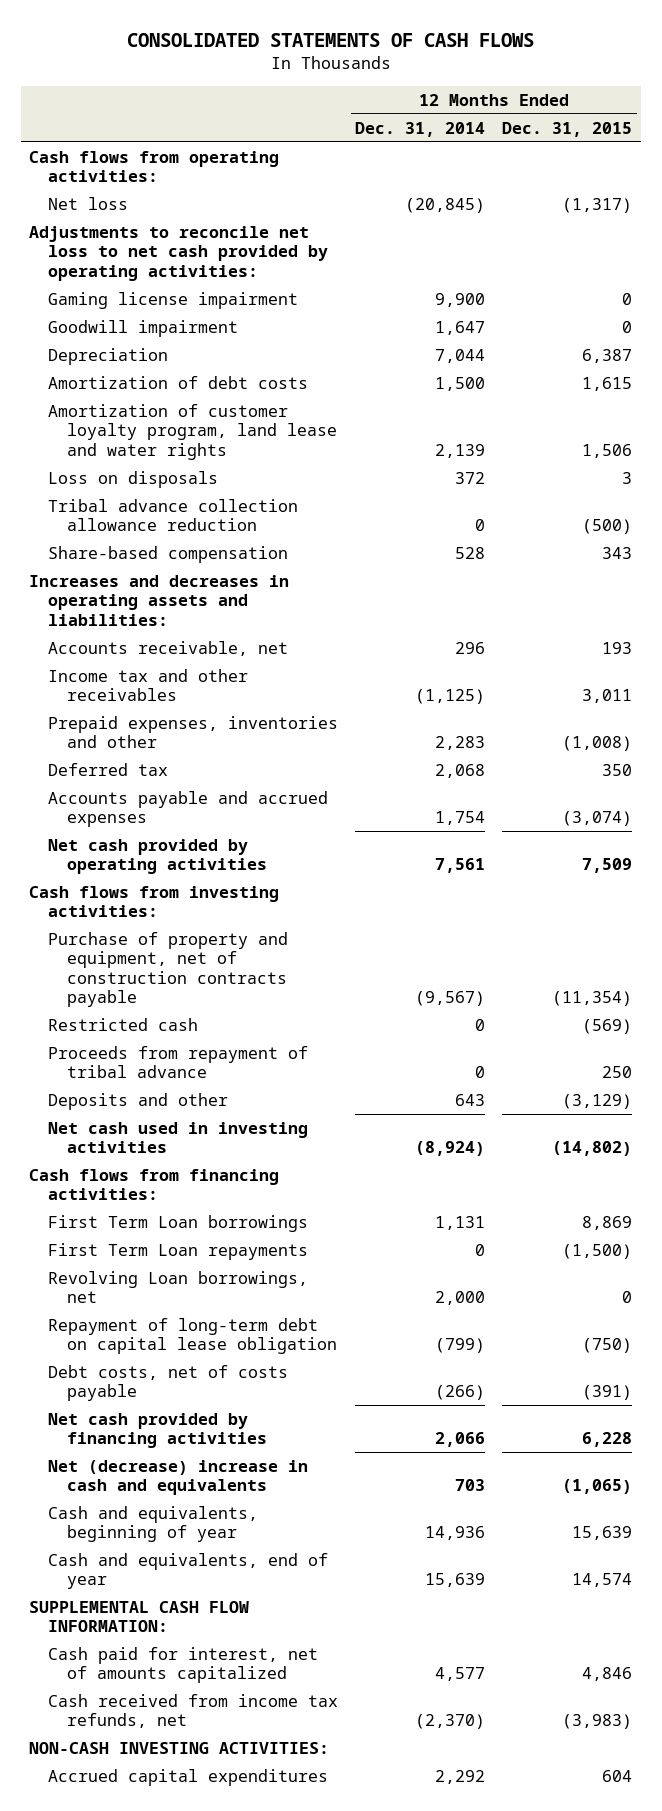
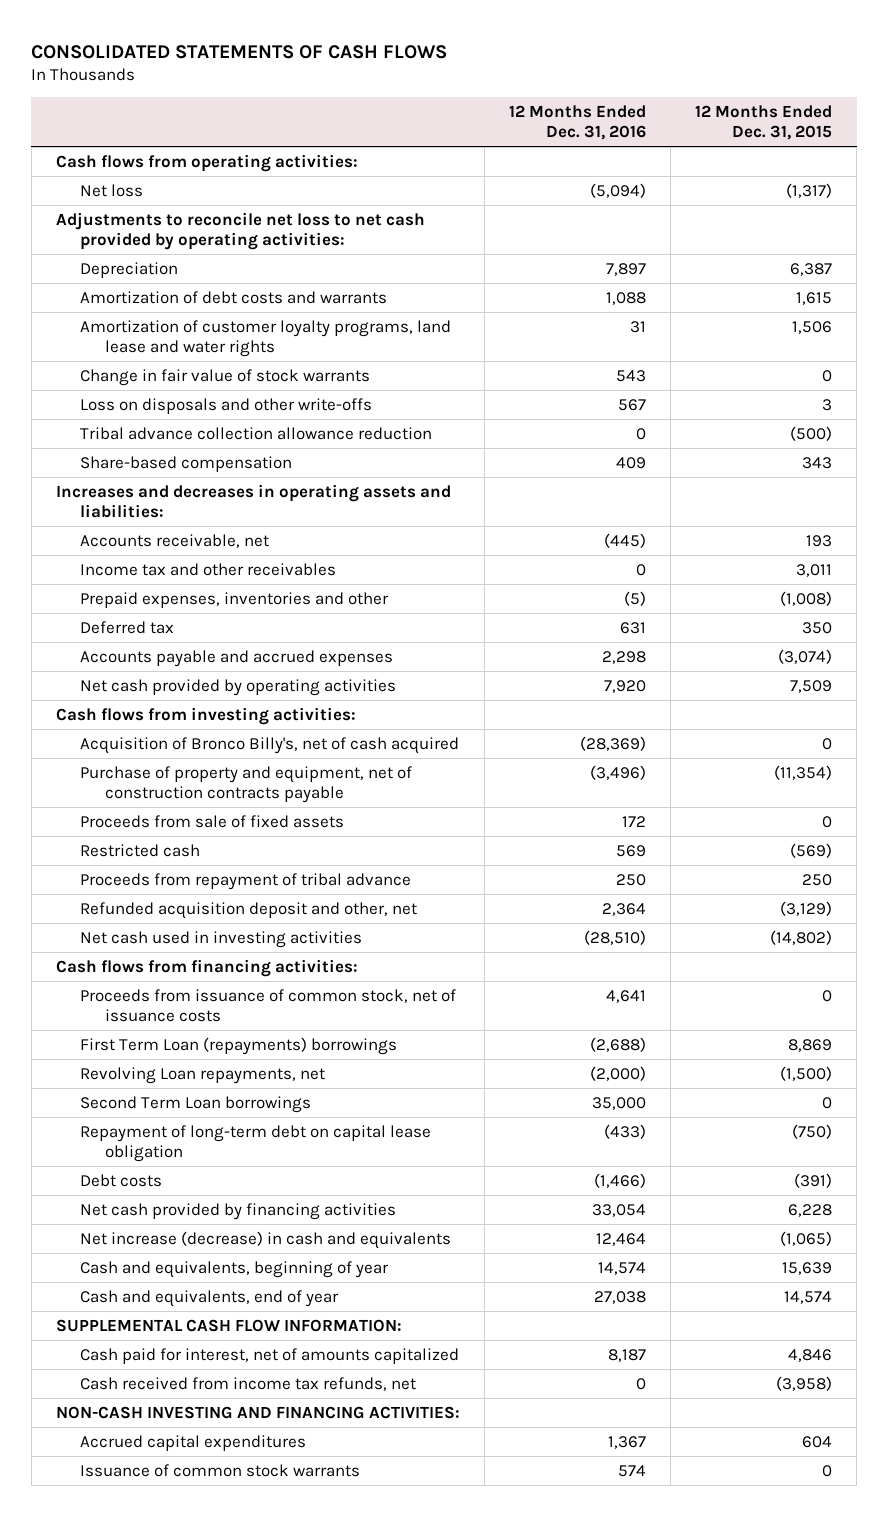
- | 12 Months Ended Dec. 31, 2014 | 12 Months Ended Dec. 31, 2015
+ | 12 Months Ended Dec. 31, 2016 | 12 Months Ended Dec. 31, 2015
- Gaming license impairment | 9,900 | 0
- Goodwill impairment | 1,647 | 0
- Amortization of debt costs | 1,500 | 1,615
- Amortization of customer loyalty program, land lease and water rights | 2,139 | 1,506
- Loss on disposals | 372 | 3
+ Amortization of debt costs and warrants | 1,088 | 1,615
+ Amortization of customer loyalty programs, land lease and water rights | 31 | 1,506
+ Change in fair value of stock warrants | 543 | 0
+ Loss on disposals and other write-offs | 567 | 3
+ Acquisition of Bronco Billy's, net of cash acquired | (28,369) | 0
+ Proceeds from sale of fixed assets | 172 | 0
- Deposits and other | 643 | (3,129)
+ Refunded acquisition deposit and other, net | 2,364 | (3,129)
- First Term Loan borrowings | 1,131 | 8,869
- First Term Loan repayments | 0 | (1,500)
- Revolving Loan borrowings, net | 2,000 | 0
+ Proceeds from issuance of common stock, net of issuance costs | 4,641 | 0
+ First Term Loan (repayments) borrowings | (2,688) | 8,869
+ Revolving Loan repayments, net | (2,000) | (1,500)
+ Second Term Loan borrowings | 35,000 | 0
- Debt costs, net of costs payable | (266) | (391)
+ Debt costs | (1,466) | (391)
- Net (decrease) increase in cash and equivalents | 703 | (1,065)
+ Net increase (decrease) in cash and equivalents | 12,464 | (1,065)
- Cash received from income tax refunds, net | (2,370) | (3,983)
- NON-CASH INVESTING ACTIVITIES:
+ Cash received from income tax refunds, net | 0 | (3,958)
+ NON-CASH INVESTING AND FINANCING ACTIVITIES:
+ Issuance of common stock warrants | 574 | 0

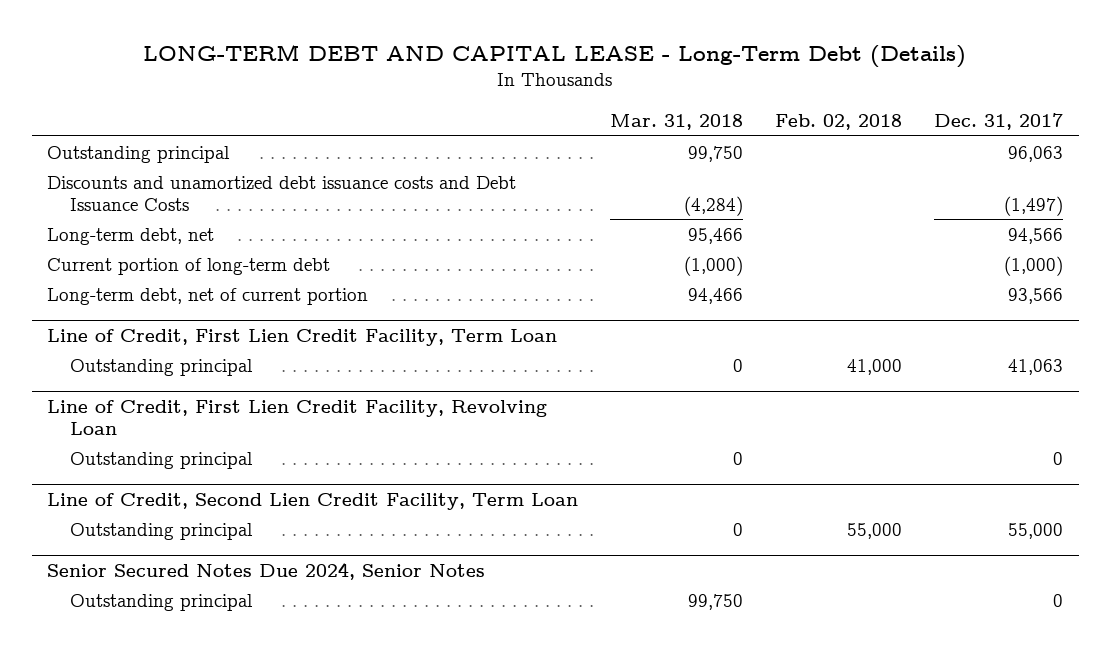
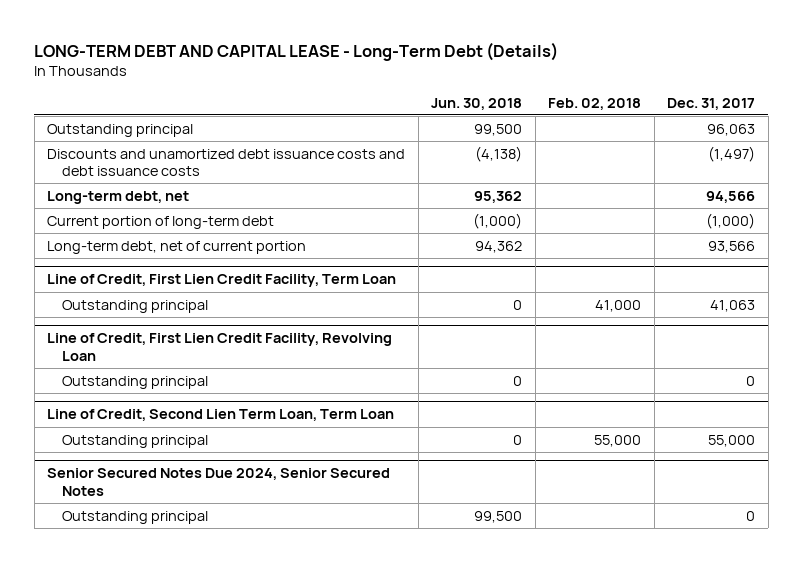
- | Mar. 31, 2018 | Feb. 02, 2018 | Dec. 31, 2017
+ | Jun. 30, 2018 | Feb. 02, 2018 | Dec. 31, 2017
- Discounts and unamortized debt issuance costs and Debt Issuance Costs | (4,284) | | (1,497)
+ Discounts and unamortized debt issuance costs and debt issuance costs | (4,138) | | (1,497)
- Line of Credit, Second Lien Credit Facility, Term Loan
+ Line of Credit, Second Lien Term Loan, Term Loan
- Senior Secured Notes Due 2024, Senior Notes
+ Senior Secured Notes Due 2024, Senior Secured Notes

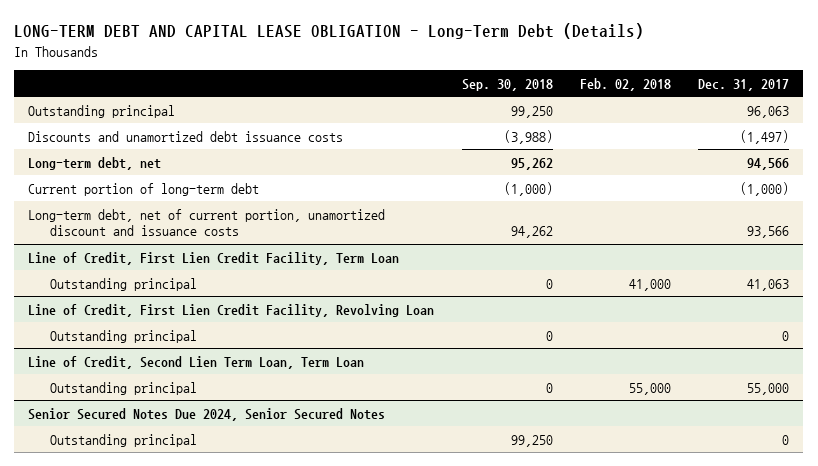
- LONG-TERM DEBT AND CAPITAL LEASE - Long-Term Debt (Details)
+ LONG-TERM DEBT AND CAPITAL LEASE OBLIGATION - Long-Term Debt (Details)
- | Jun. 30, 2018 | Feb. 02, 2018 | Dec. 31, 2017
+ | Sep. 30, 2018 | Feb. 02, 2018 | Dec. 31, 2017
- Discounts and unamortized debt issuance costs and debt issuance costs | (4,138) | | (1,497)
+ Discounts and unamortized debt issuance costs | (3,988) | | (1,497)
- Long-term debt, net of current portion | 94,362 | | 93,566
+ Long-term debt, net of current portion, unamortized discount and issuance costs | 94,262 | | 93,566

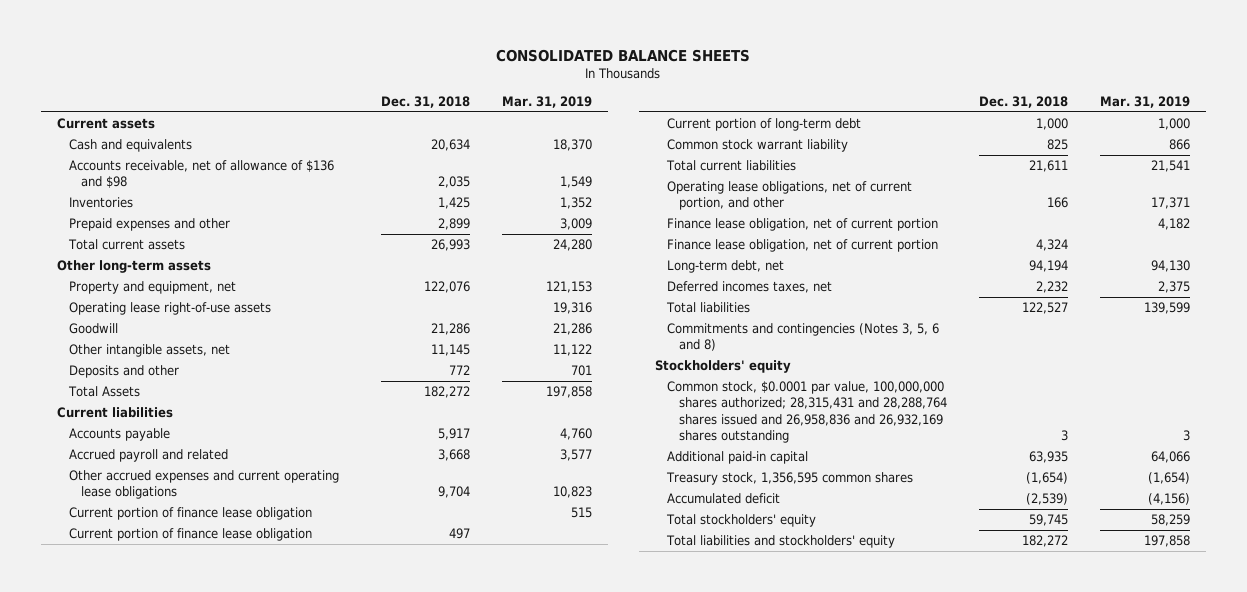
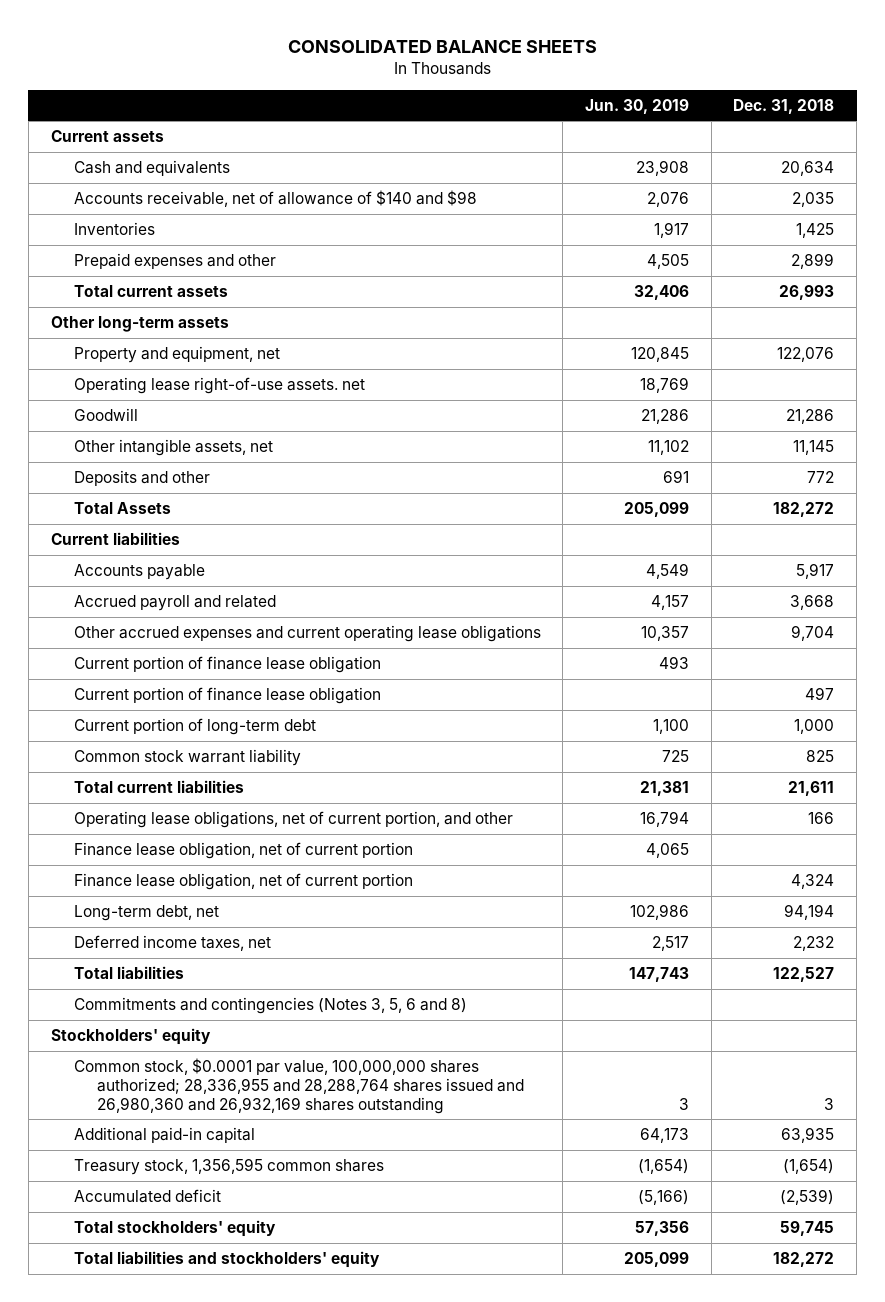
- | Dec. 31, 2018 | Mar. 31, 2019
+ | Jun. 30, 2019 | Dec. 31, 2018
- Accounts receivable, net of allowance of $136 and $98 | 2,035 | 1,549
+ Accounts receivable, net of allowance of $140 and $98 | 2,076 | 2,035
- Operating lease right-of-use assets | | 19,316
+ Operating lease right-of-use assets. net | 18,769 |
- Deferred incomes taxes, net | 2,232 | 2,375
+ Deferred income taxes, net | 2,517 | 2,232
- Common stock, $0.0001 par value, 100,000,000 shares authorized; 28,315,431 and 28,288,764 shares issued and 26,958,836 and 26,932,169 shares outstanding | 3 | 3
+ Common stock, $0.0001 par value, 100,000,000 shares authorized; 28,336,955 and 28,288,764 shares issued and 26,980,360 and 26,932,169 shares outstanding | 3 | 3

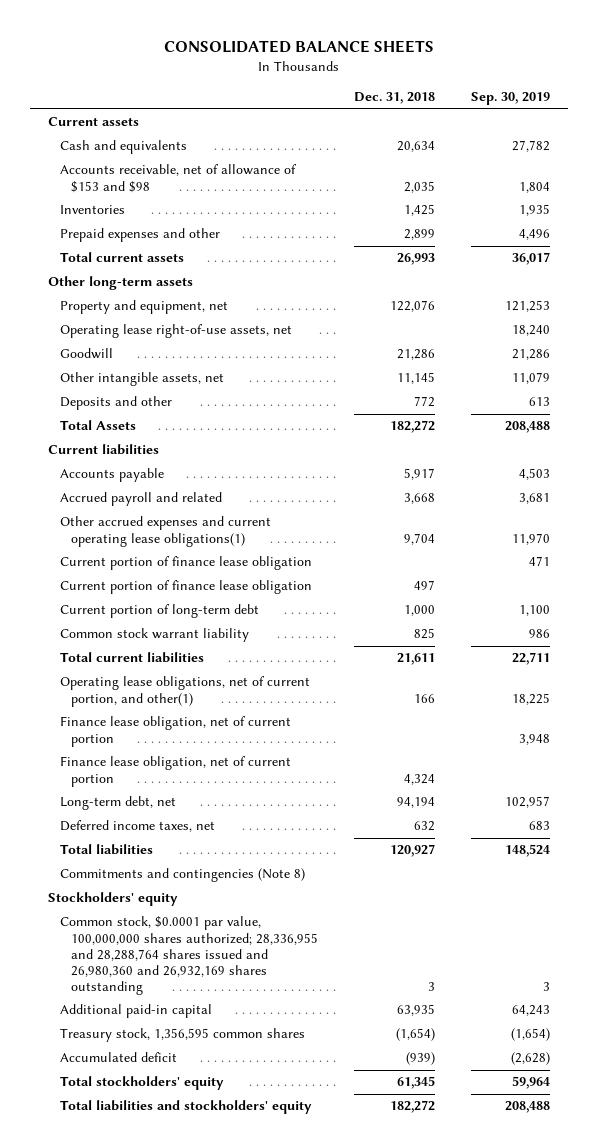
- | Jun. 30, 2019 | Dec. 31, 2018
+ | Dec. 31, 2018 | Sep. 30, 2019
- Accounts receivable, net of allowance of $140 and $98 | 2,076 | 2,035
+ Accounts receivable, net of allowance of $153 and $98 | 2,035 | 1,804
- Operating lease right-of-use assets. net | 18,769 |
+ Operating lease right-of-use assets, net | | 18,240
- Other accrued expenses and current operating lease obligations | 10,357 | 9,704
+ Other accrued expenses and current operating lease obligations(1) | 9,704 | 11,970
- Operating lease obligations, net of current portion, and other | 16,794 | 166
+ Operating lease obligations, net of current portion, and other(1) | 166 | 18,225
- Deferred income taxes, net | 2,517 | 2,232
- Total liabilities | 147,743 | 122,527
- Commitments and contingencies (Notes 3, 5, 6 and 8)
+ Deferred income taxes, net | 632 | 683
+ Total liabilities | 120,927 | 148,524
+ Commitments and contingencies (Note 8)
- Accumulated deficit | (5,166) | (2,539)
- Total stockholders' equity | 57,356 | 59,745
+ Accumulated deficit | (939) | (2,628)
+ Total stockholders' equity | 61,345 | 59,964

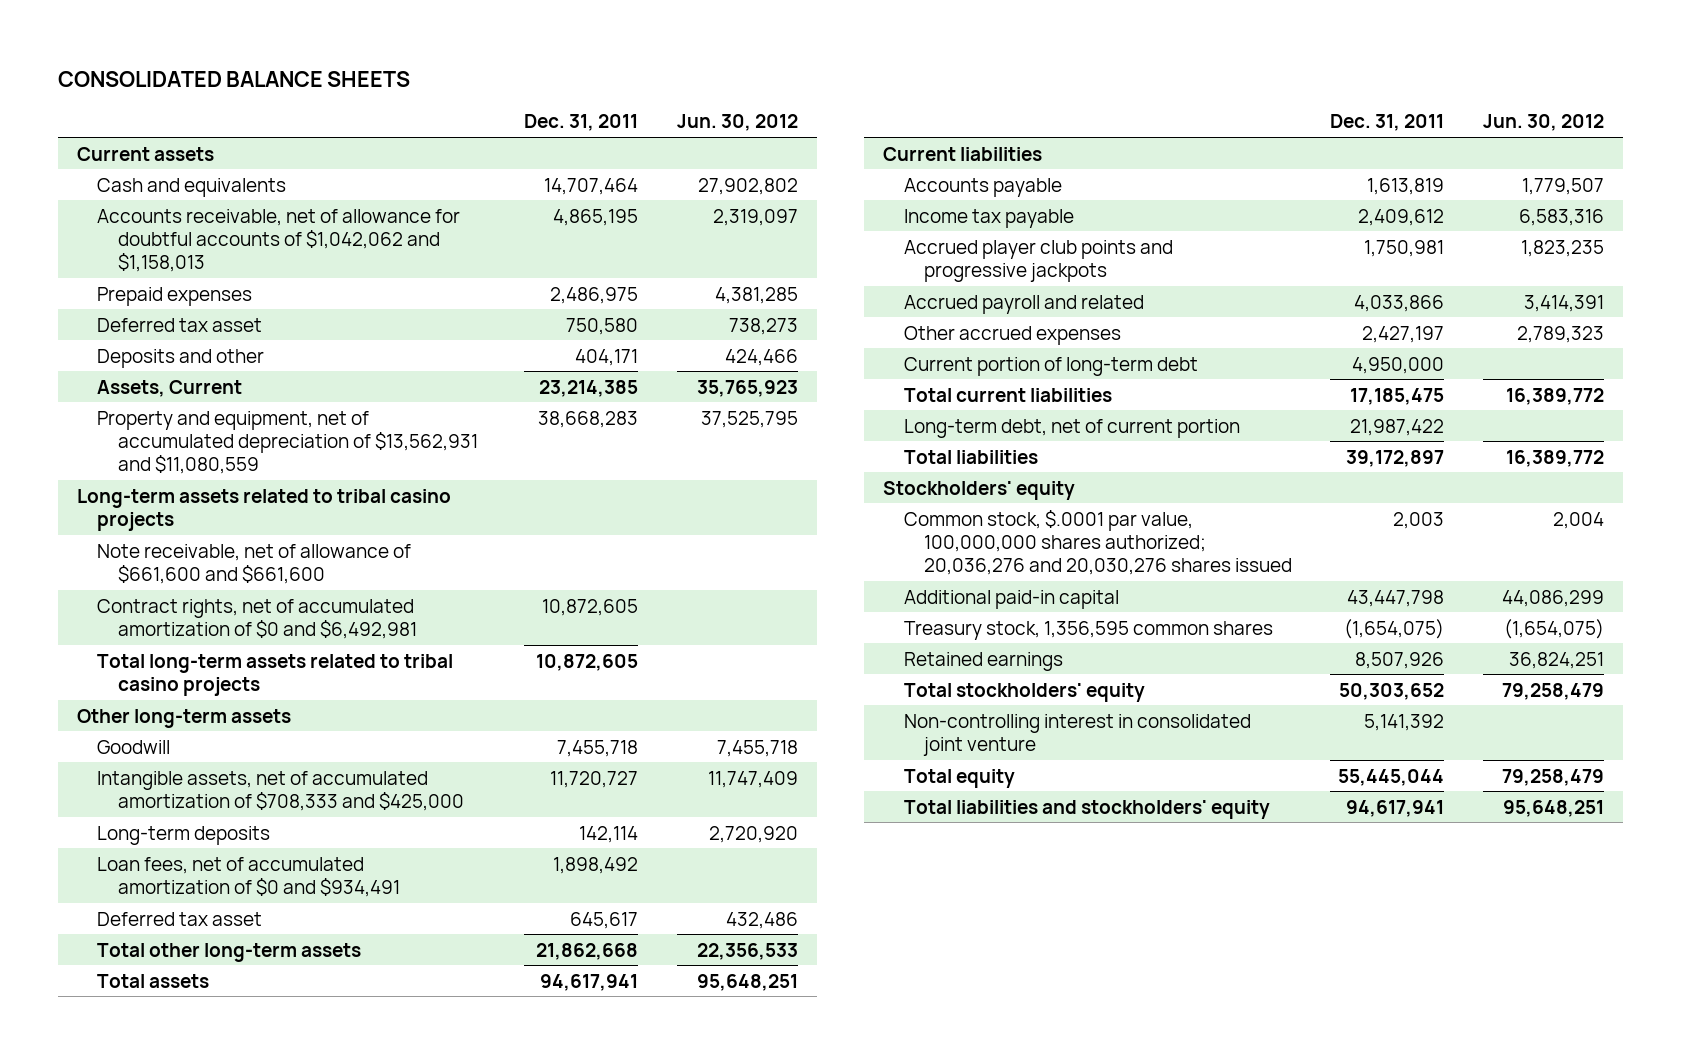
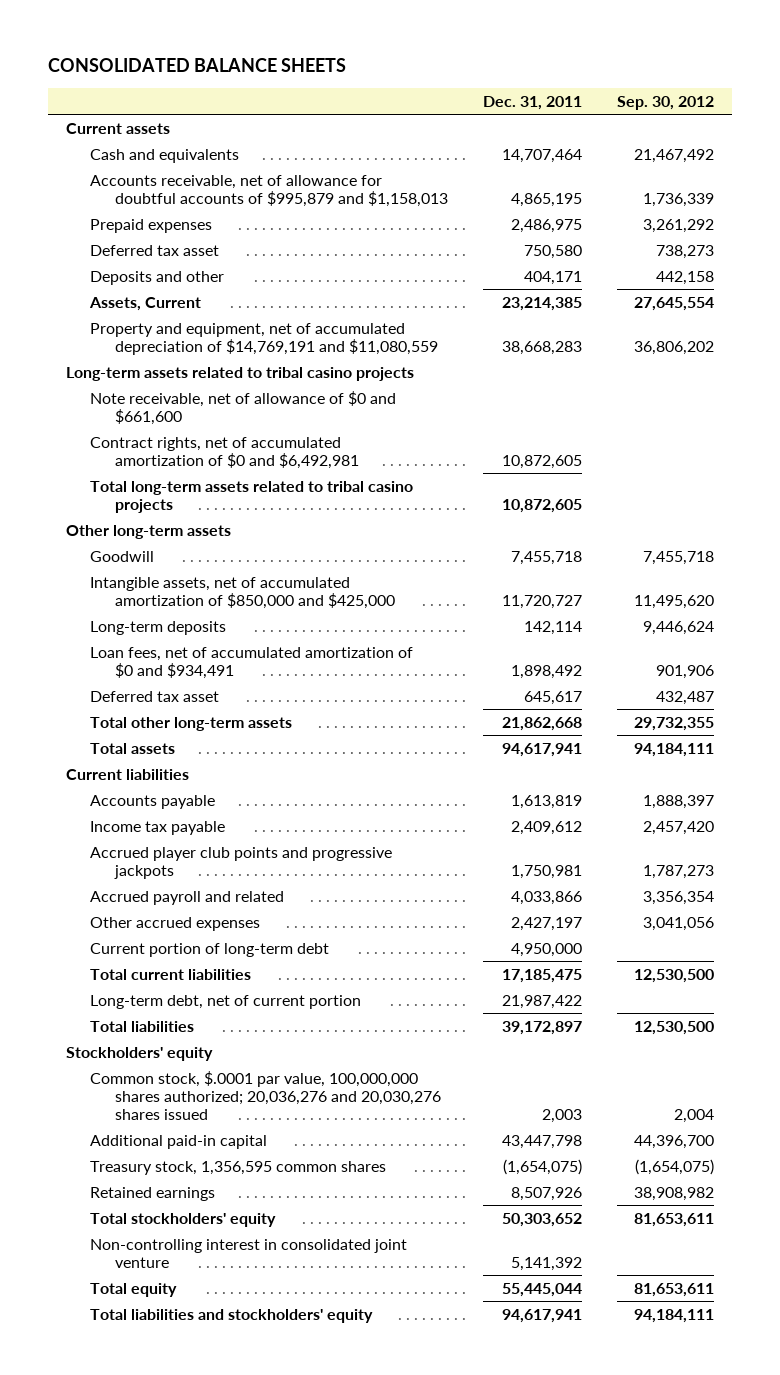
- | Dec. 31, 2011 | Jun. 30, 2012
+ | Dec. 31, 2011 | Sep. 30, 2012
- Accounts receivable, net of allowance for doubtful accounts of $1,042,062 and $1,158,013 | 4,865,195 | 2,319,097
+ Accounts receivable, net of allowance for doubtful accounts of $995,879 and $1,158,013 | 4,865,195 | 1,736,339
- Property and equipment, net of accumulated depreciation of $13,562,931 and $11,080,559 | 38,668,283 | 37,525,795
+ Property and equipment, net of accumulated depreciation of $14,769,191 and $11,080,559 | 38,668,283 | 36,806,202
- Note receivable, net of allowance of $661,600 and $661,600
+ Note receivable, net of allowance of $0 and $661,600
- Intangible assets, net of accumulated amortization of $708,333 and $425,000 | 11,720,727 | 11,747,409
+ Intangible assets, net of accumulated amortization of $850,000 and $425,000 | 11,720,727 | 11,495,620

